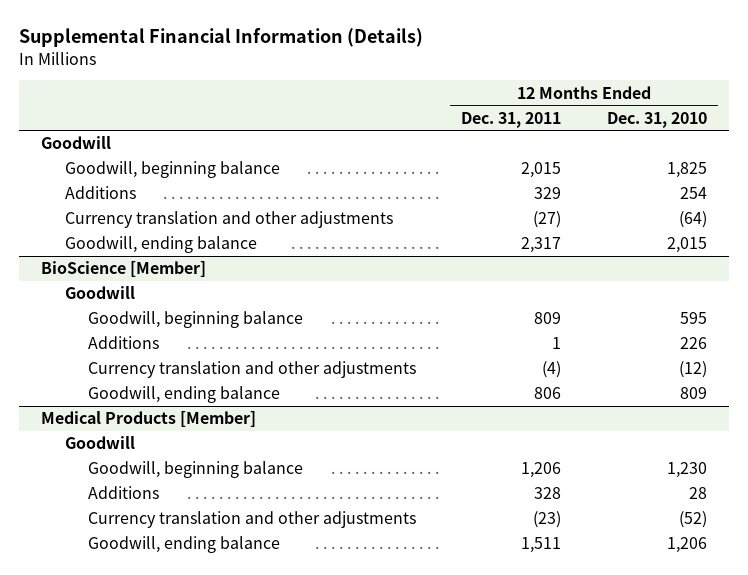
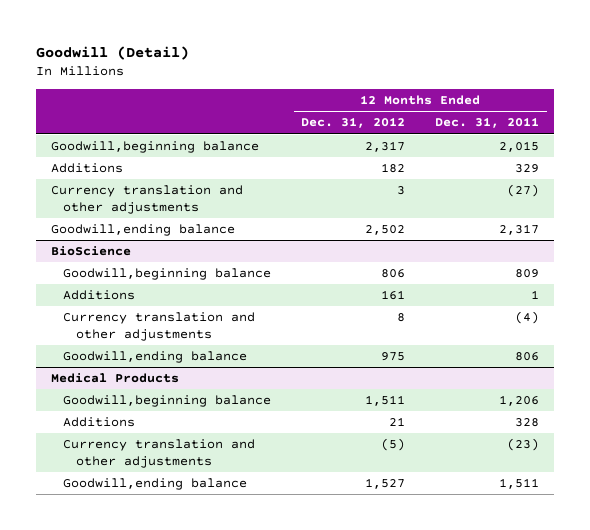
- Supplemental Financial Information (Details)
+ Goodwill (Detail)
- | 12 Months Ended Dec. 31, 2011 | 12 Months Ended Dec. 31, 2010
+ | 12 Months Ended Dec. 31, 2012 | 12 Months Ended Dec. 31, 2011
- Goodwill
- Goodwill, beginning balance | 2,015 | 1,825
+ Goodwill,beginning balance | 2,317 | 2,015
- Goodwill, ending balance | 2,317 | 2,015
- BioScience [Member]
- Goodwill
- Goodwill, beginning balance | 809 | 595
+ Goodwill,ending balance | 2,502 | 2,317
+ BioScience
+ Goodwill,beginning balance | 806 | 809
- Goodwill, ending balance | 806 | 809
- Medical Products [Member]
- Goodwill
- Goodwill, beginning balance | 1,206 | 1,230
+ Goodwill,ending balance | 975 | 806
+ Medical Products
+ Goodwill,beginning balance | 1,511 | 1,206
- Goodwill, ending balance | 1,511 | 1,206
+ Goodwill,ending balance | 1,527 | 1,511

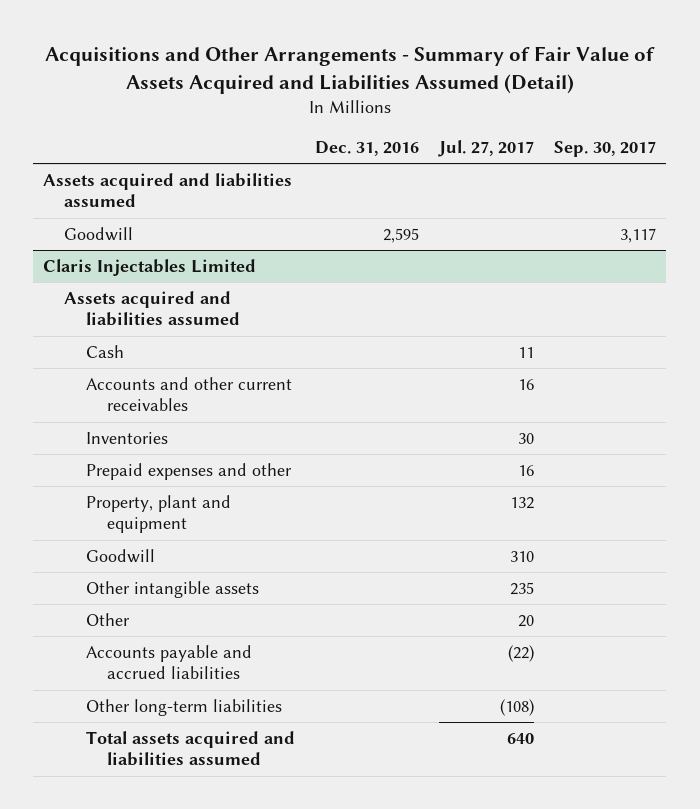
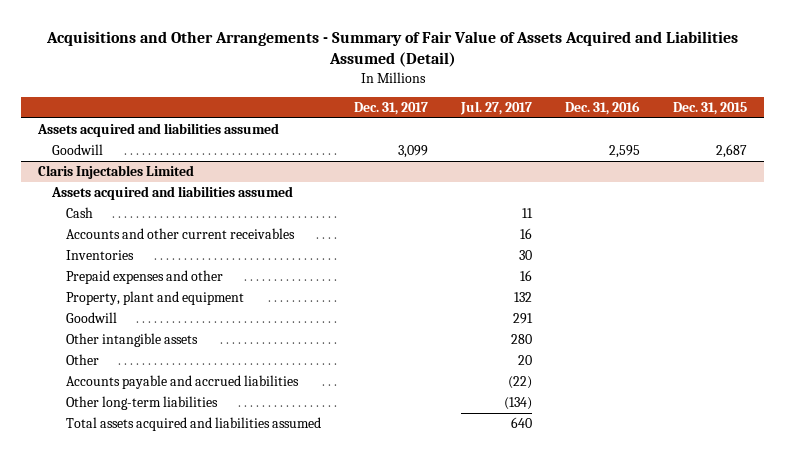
- | Dec. 31, 2016 | Jul. 27, 2017 | Sep. 30, 2017
+ | Dec. 31, 2017 | Jul. 27, 2017 | Dec. 31, 2016 | Dec. 31, 2015
@ Claris Injectables Limited
- Goodwill | | 310 |
- Other intangible assets | | 235 |
+ Goodwill | | 291 | |
+ Other intangible assets | | 280 | |
- Other long-term liabilities | | (108) |
+ Other long-term liabilities | | (134) | |

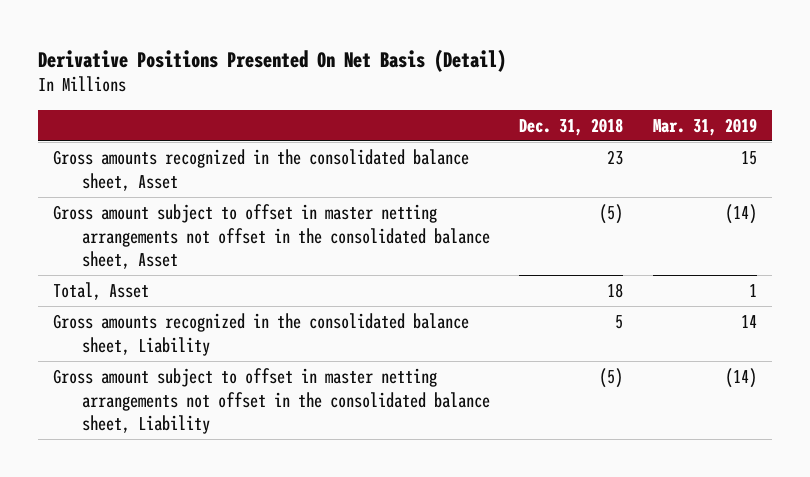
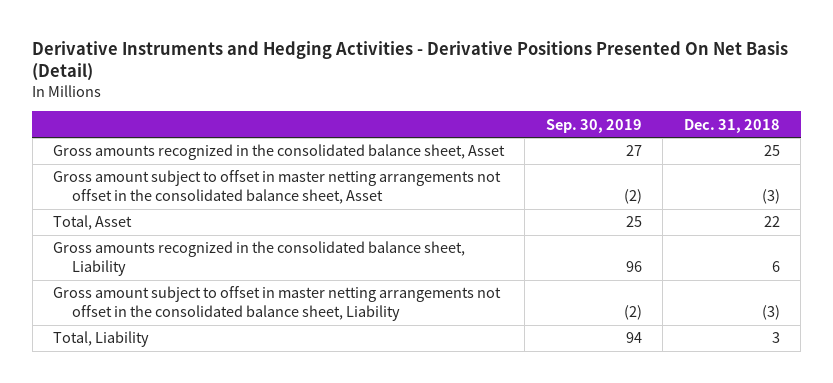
- Derivative Positions Presented On Net Basis (Detail)
+ Derivative Instruments and Hedging Activities - Derivative Positions Presented On Net Basis (Detail)
- | Dec. 31, 2018 | Mar. 31, 2019
+ | Sep. 30, 2019 | Dec. 31, 2018
- Gross amounts recognized in the consolidated balance sheet, Asset | 23 | 15
- Gross amount subject to offset in master netting arrangements not offset in the consolidated balance sheet, Asset | (5) | (14)
- Total, Asset | 18 | 1
- Gross amounts recognized in the consolidated balance sheet, Liability | 5 | 14
- Gross amount subject to offset in master netting arrangements not offset in the consolidated balance sheet, Liability | (5) | (14)
+ Gross amounts recognized in the consolidated balance sheet, Asset | 27 | 25
+ Gross amount subject to offset in master netting arrangements not offset in the consolidated balance sheet, Asset | (2) | (3)
+ Total, Asset | 25 | 22
+ Gross amounts recognized in the consolidated balance sheet, Liability | 96 | 6
+ Gross amount subject to offset in master netting arrangements not offset in the consolidated balance sheet, Liability | (2) | (3)
+ Total, Liability | 94 | 3

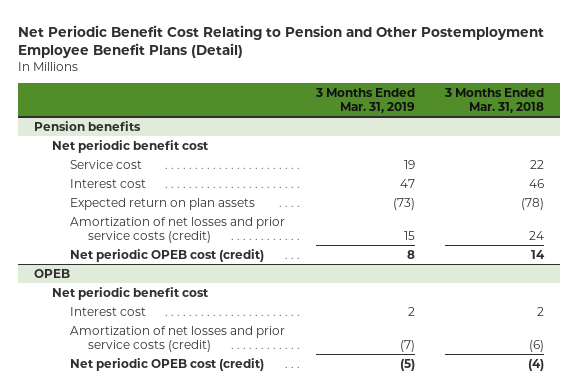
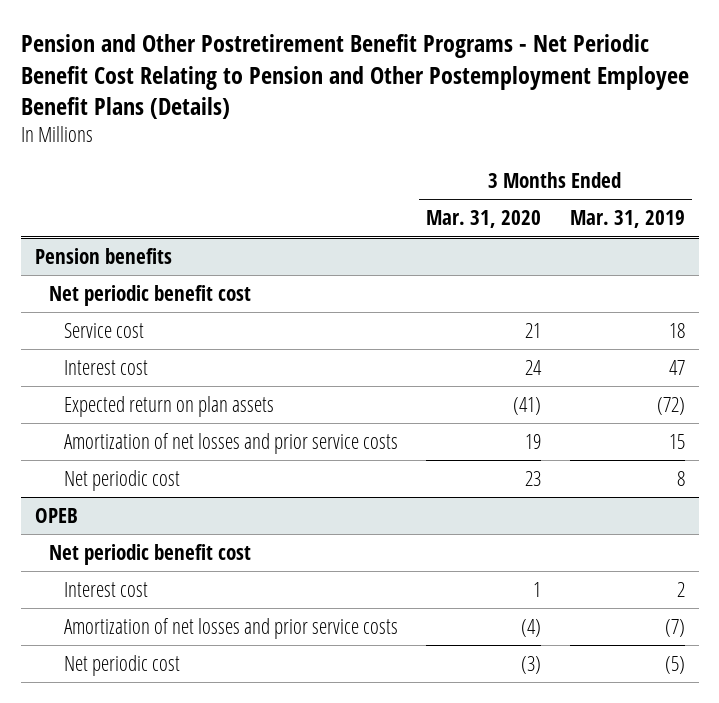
- Net Periodic Benefit Cost Relating to Pension and Other Postemployment Employee Benefit Plans (Detail)
+ Pension and Other Postretirement Benefit Programs - Net Periodic Benefit Cost Relating to Pension and Other Postemployment Employee Benefit Plans (Details)
- | 3 Months Ended Mar. 31, 2019 | 3 Months Ended Mar. 31, 2018
+ | 3 Months Ended Mar. 31, 2020 | 3 Months Ended Mar. 31, 2019
@ Pension benefits
- Service cost | 19 | 22
+ Service cost | 21 | 18
- Expected return on plan assets | (73) | (78)
- Amortization of net losses and prior service costs (credit) | 15 | 24
- Net periodic OPEB cost (credit) | 8 | 14
+ Expected return on plan assets | (41) | (72)
+ Amortization of net losses and prior service costs | 19 | 15
+ Net periodic cost | 23 | 8
@ OPEB
- Amortization of net losses and prior service costs (credit) | (7) | (6)
- Net periodic OPEB cost (credit) | (5) | (4)
+ Amortization of net losses and prior service costs | (4) | (7)
+ Net periodic cost | (3) | (5)

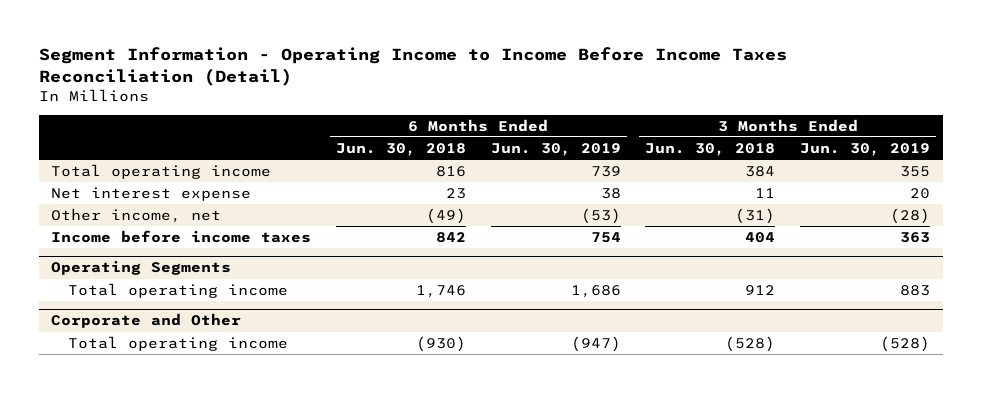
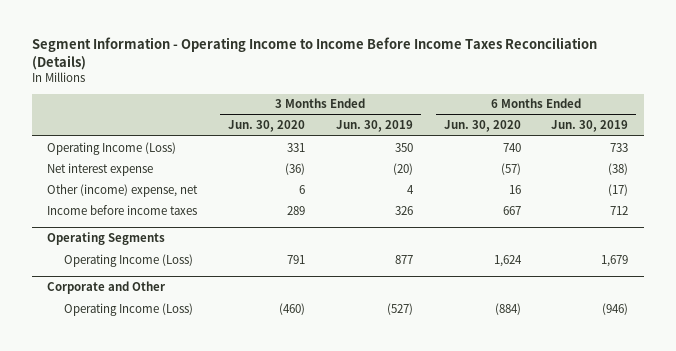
- Segment Information - Operating Income to Income Before Income Taxes Reconciliation (Detail)
+ Segment Information - Operating Income to Income Before Income Taxes Reconciliation (Details)
- | 6 Months Ended Jun. 30, 2018 | 6 Months Ended Jun. 30, 2019 | 3 Months Ended Jun. 30, 2018 | 3 Months Ended Jun. 30, 2019
+ | 3 Months Ended Jun. 30, 2020 | 3 Months Ended Jun. 30, 2019 | 6 Months Ended Jun. 30, 2020 | 6 Months Ended Jun. 30, 2019
- Total operating income | 816 | 739 | 384 | 355
- Net interest expense | 23 | 38 | 11 | 20
- Other income, net | (49) | (53) | (31) | (28)
- Income before income taxes | 842 | 754 | 404 | 363
+ Operating Income (Loss) | 331 | 350 | 740 | 733
+ Net interest expense | (36) | (20) | (57) | (38)
+ Other (income) expense, net | 6 | 4 | 16 | (17)
+ Income before income taxes | 289 | 326 | 667 | 712
@ Operating Segments
- Total operating income | 1,746 | 1,686 | 912 | 883
+ Operating Income (Loss) | 791 | 877 | 1,624 | 1,679
@ Corporate and Other
- Total operating income | (930) | (947) | (528) | (528)
+ Operating Income (Loss) | (460) | (527) | (884) | (946)

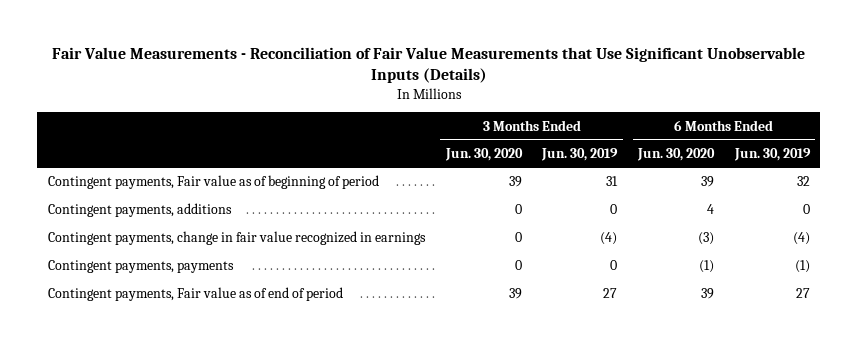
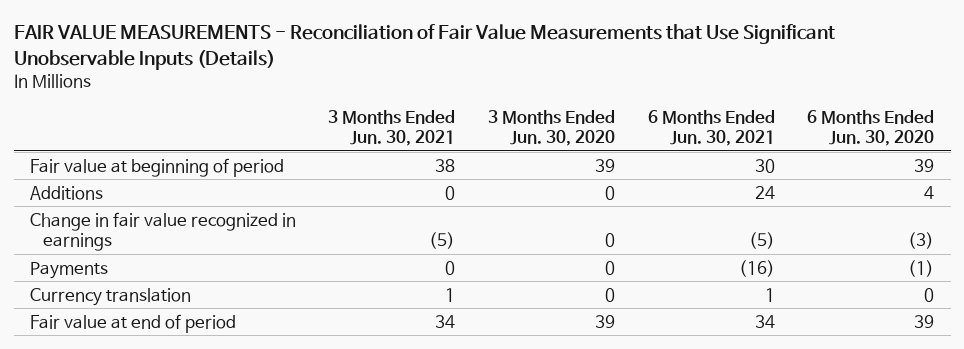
- Fair Value Measurements - Reconciliation of Fair Value Measurements that Use Significant Unobservable Inputs (Details)
+ FAIR VALUE MEASUREMENTS - Reconciliation of Fair Value Measurements that Use Significant Unobservable Inputs (Details)
- | 3 Months Ended Jun. 30, 2020 | 3 Months Ended Jun. 30, 2019 | 6 Months Ended Jun. 30, 2020 | 6 Months Ended Jun. 30, 2019
+ | 3 Months Ended Jun. 30, 2021 | 3 Months Ended Jun. 30, 2020 | 6 Months Ended Jun. 30, 2021 | 6 Months Ended Jun. 30, 2020
- Contingent payments, Fair value as of beginning of period | 39 | 31 | 39 | 32
- Contingent payments, additions | 0 | 0 | 4 | 0
- Contingent payments, change in fair value recognized in earnings | 0 | (4) | (3) | (4)
- Contingent payments, payments | 0 | 0 | (1) | (1)
- Contingent payments, Fair value as of end of period | 39 | 27 | 39 | 27
+ Fair value at beginning of period | 38 | 39 | 30 | 39
+ Additions | 0 | 0 | 24 | 4
+ Change in fair value recognized in earnings | (5) | 0 | (5) | (3)
+ Payments | 0 | 0 | (16) | (1)
+ Currency translation | 1 | 0 | 1 | 0
+ Fair value at end of period | 34 | 39 | 34 | 39

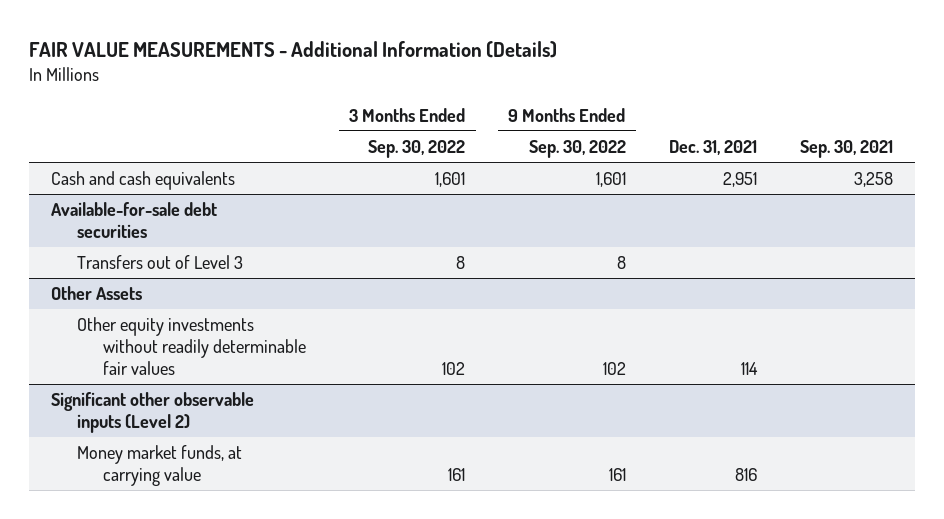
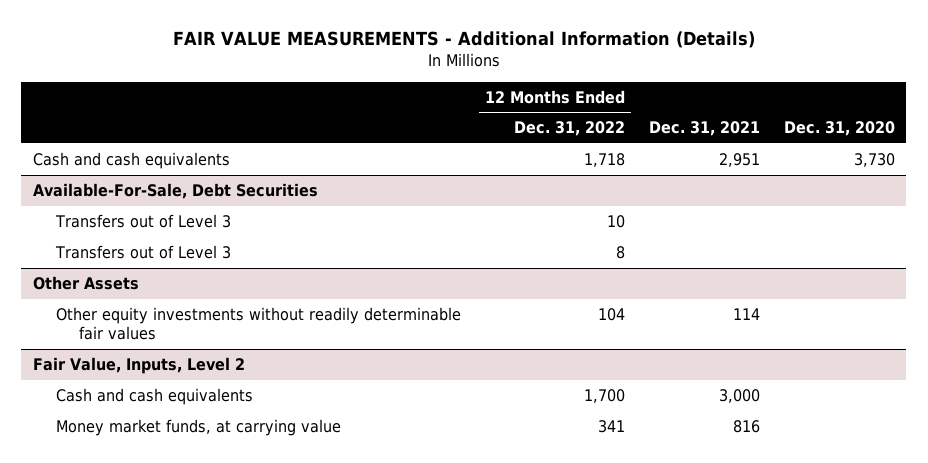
- | 3 Months Ended Sep. 30, 2022 | 9 Months Ended Sep. 30, 2022 | Dec. 31, 2021 | Sep. 30, 2021
+ | 12 Months Ended Dec. 31, 2022 | Dec. 31, 2021 | Dec. 31, 2020
- Available-for-sale debt securities
+ Available-For-Sale, Debt Securities
+ Transfers out of Level 3 | 8 | |
- Significant other observable inputs (Level 2)
+ Fair Value, Inputs, Level 2
+ Cash and cash equivalents | 1,700 | 3,000 |

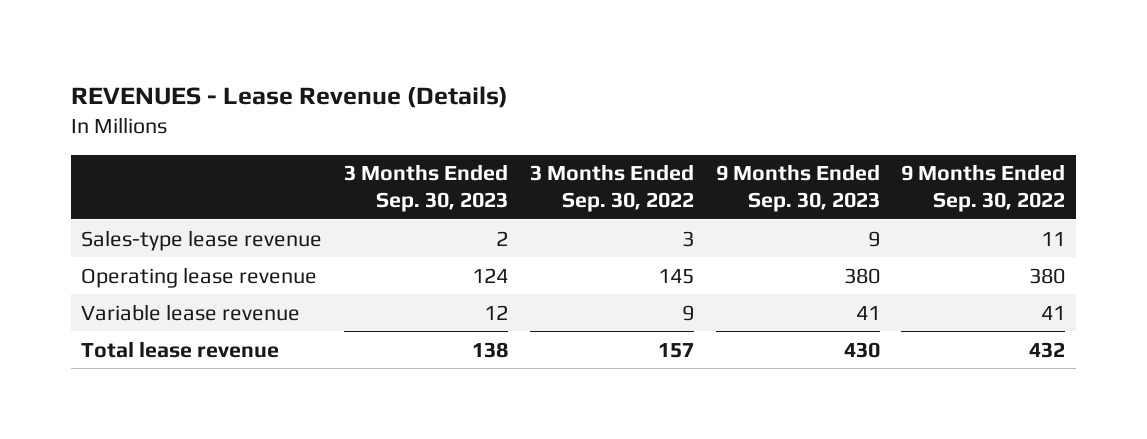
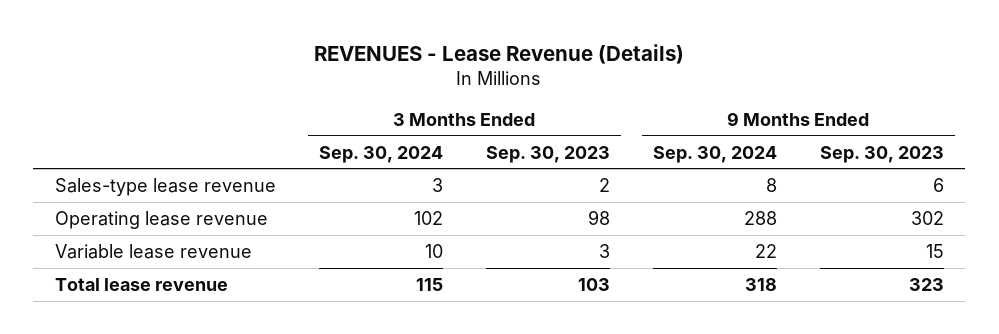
- | 3 Months Ended Sep. 30, 2023 | 3 Months Ended Sep. 30, 2022 | 9 Months Ended Sep. 30, 2023 | 9 Months Ended Sep. 30, 2022
+ | 3 Months Ended Sep. 30, 2024 | 3 Months Ended Sep. 30, 2023 | 9 Months Ended Sep. 30, 2024 | 9 Months Ended Sep. 30, 2023
- Sales-type lease revenue | 2 | 3 | 9 | 11
- Operating lease revenue | 124 | 145 | 380 | 380
- Variable lease revenue | 12 | 9 | 41 | 41
- Total lease revenue | 138 | 157 | 430 | 432
+ Sales-type lease revenue | 3 | 2 | 8 | 6
+ Operating lease revenue | 102 | 98 | 288 | 302
+ Variable lease revenue | 10 | 3 | 22 | 15
+ Total lease revenue | 115 | 103 | 318 | 323

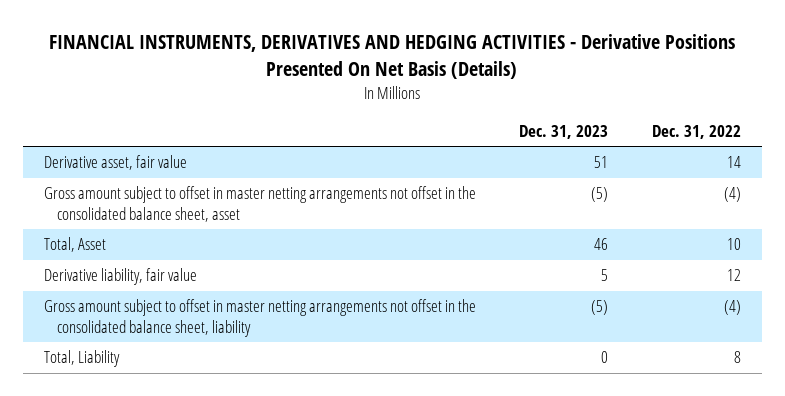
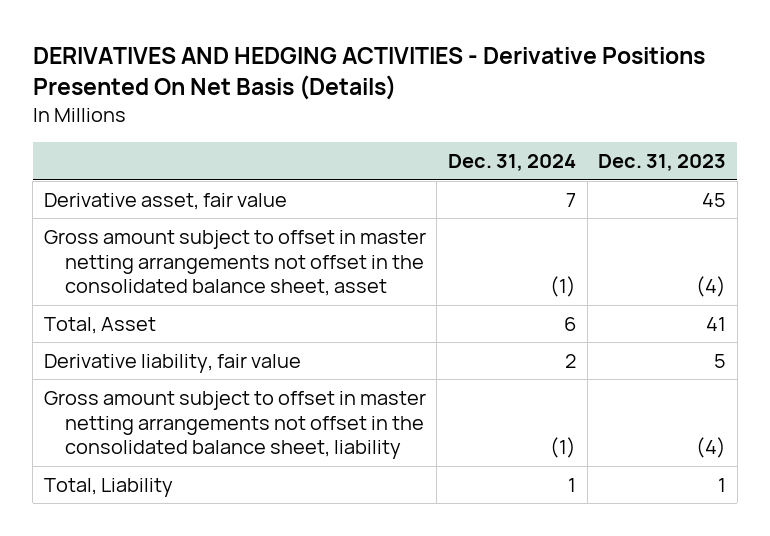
- FINANCIAL INSTRUMENTS, DERIVATIVES AND HEDGING ACTIVITIES - Derivative Positions Presented On Net Basis (Details)
+ DERIVATIVES AND HEDGING ACTIVITIES - Derivative Positions Presented On Net Basis (Details)
- | Dec. 31, 2023 | Dec. 31, 2022
+ | Dec. 31, 2024 | Dec. 31, 2023
- Derivative asset, fair value | 51 | 14
- Gross amount subject to offset in master netting arrangements not offset in the consolidated balance sheet, asset | (5) | (4)
- Total, Asset | 46 | 10
+ Derivative asset, fair value | 7 | 45
+ Gross amount subject to offset in master netting arrangements not offset in the consolidated balance sheet, asset | (1) | (4)
+ Total, Asset | 6 | 41
- Gross amount subject to offset in master netting arrangements not offset in the consolidated balance sheet, liability | (5) | (4)
- Total, Liability | 0 | 8
+ Gross amount subject to offset in master netting arrangements not offset in the consolidated balance sheet, liability | (1) | (4)
+ Total, Liability | 1 | 1

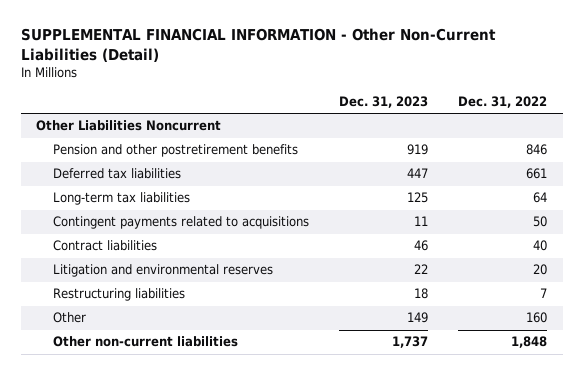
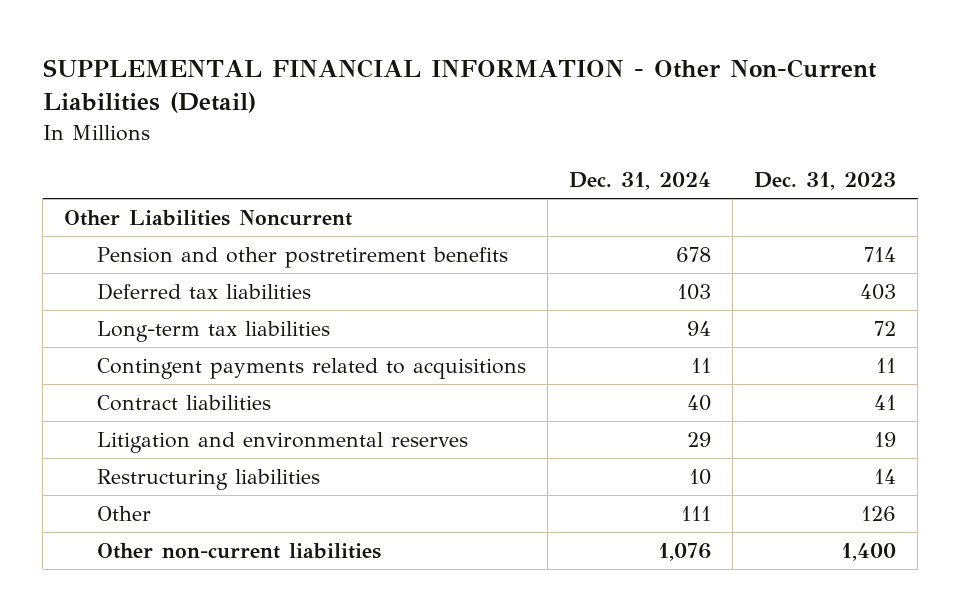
- | Dec. 31, 2023 | Dec. 31, 2022
+ | Dec. 31, 2024 | Dec. 31, 2023
- Pension and other postretirement benefits | 919 | 846
- Deferred tax liabilities | 447 | 661
- Long-term tax liabilities | 125 | 64
+ Pension and other postretirement benefits | 678 | 714
+ Deferred tax liabilities | 103 | 403
+ Long-term tax liabilities | 94 | 72
- Contract liabilities | 46 | 40
- Litigation and environmental reserves | 22 | 20
- Restructuring liabilities | 18 | 7
- Other | 149 | 160
- Other non-current liabilities | 1,737 | 1,848
+ Contract liabilities | 40 | 41
+ Litigation and environmental reserves | 29 | 19
+ Restructuring liabilities | 10 | 14
+ Other | 111 | 126
+ Other non-current liabilities | 1,076 | 1,400

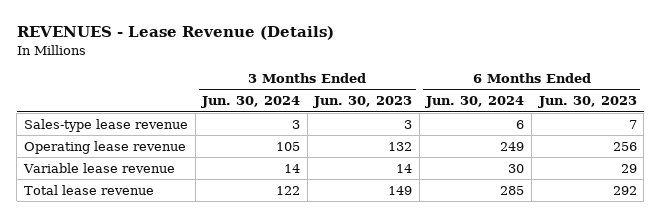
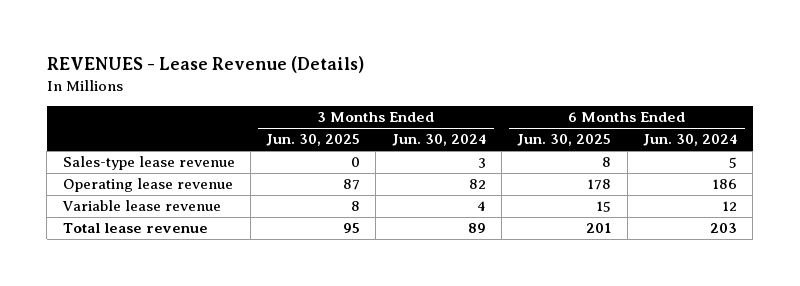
- | 3 Months Ended Jun. 30, 2024 | 3 Months Ended Jun. 30, 2023 | 6 Months Ended Jun. 30, 2024 | 6 Months Ended Jun. 30, 2023
+ | 3 Months Ended Jun. 30, 2025 | 3 Months Ended Jun. 30, 2024 | 6 Months Ended Jun. 30, 2025 | 6 Months Ended Jun. 30, 2024
- Sales-type lease revenue | 3 | 3 | 6 | 7
- Operating lease revenue | 105 | 132 | 249 | 256
- Variable lease revenue | 14 | 14 | 30 | 29
- Total lease revenue | 122 | 149 | 285 | 292
+ Sales-type lease revenue | 0 | 3 | 8 | 5
+ Operating lease revenue | 87 | 82 | 178 | 186
+ Variable lease revenue | 8 | 4 | 15 | 12
+ Total lease revenue | 95 | 89 | 201 | 203

